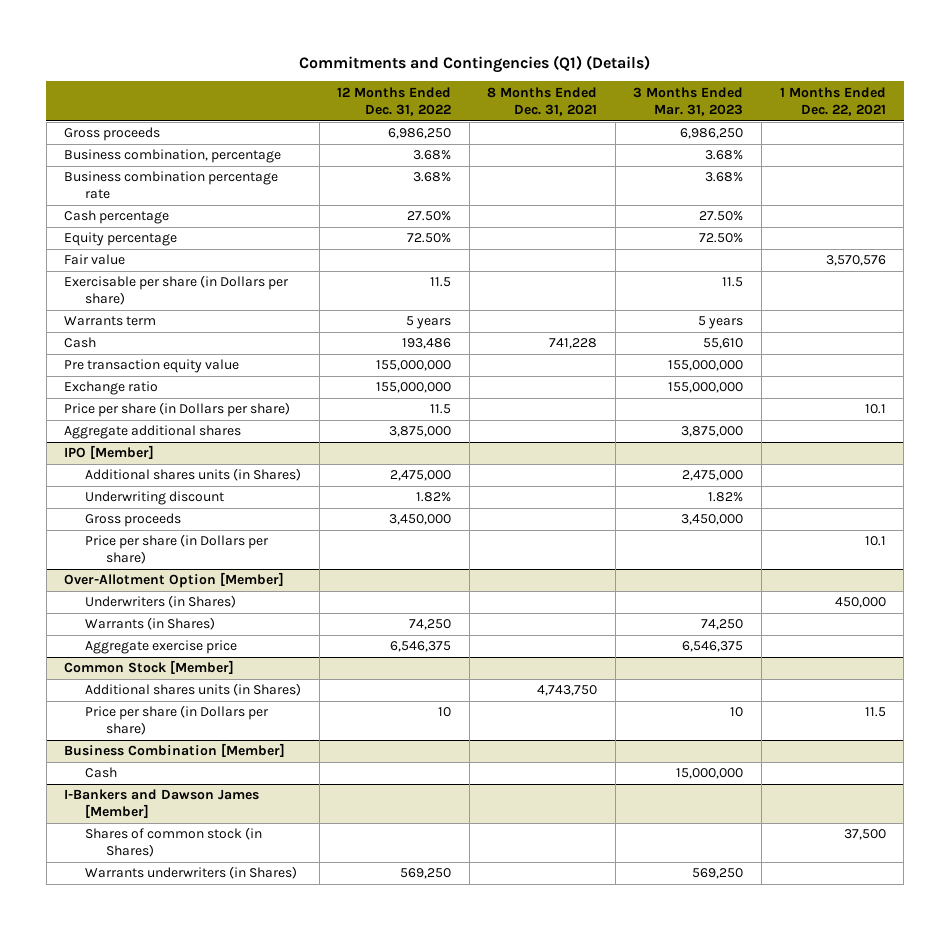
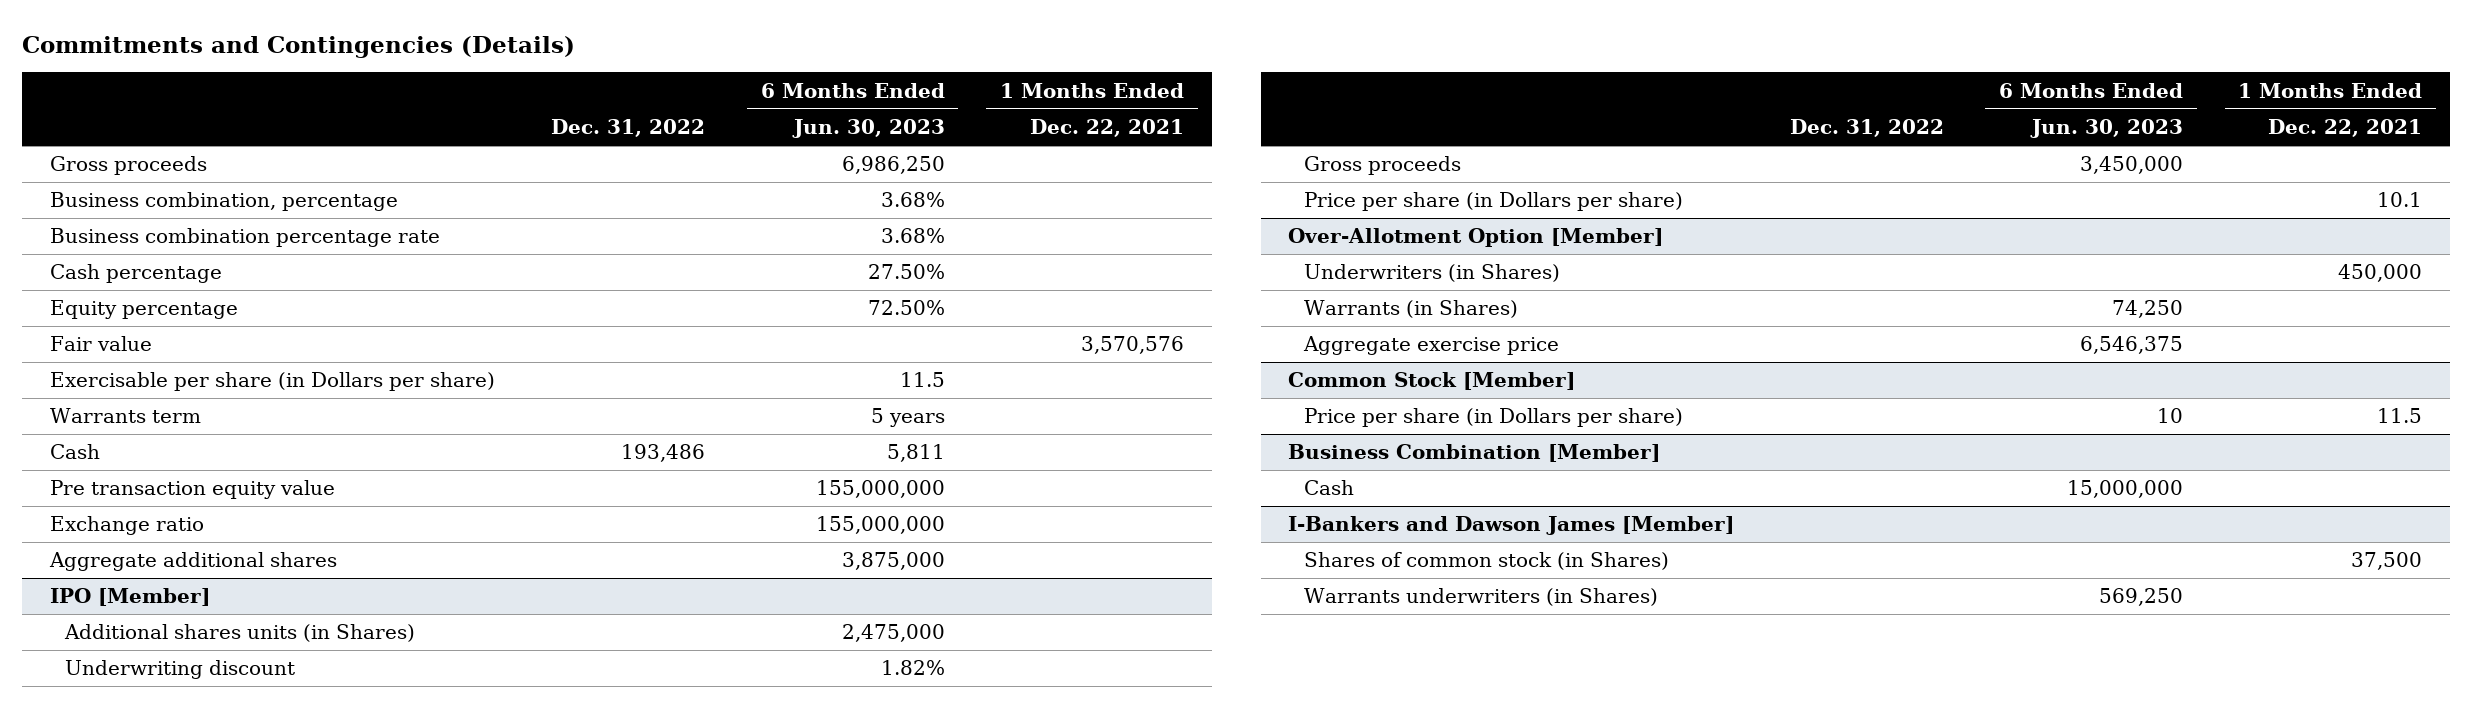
- Commitments and Contingencies (Q1) (Details)
+ Commitments and Contingencies (Details)
- | 12 Months Ended Dec. 31, 2022 | 8 Months Ended Dec. 31, 2021 | 3 Months Ended Mar. 31, 2023 | 1 Months Ended Dec. 22, 2021
+ | Dec. 31, 2022 | 6 Months Ended Jun. 30, 2023 | 1 Months Ended Dec. 22, 2021
- Price per share (in Dollars per share) | 11.5 | | | 10.1
@ Common Stock [Member]
- Additional shares units (in Shares) | | 4,743,750 | |

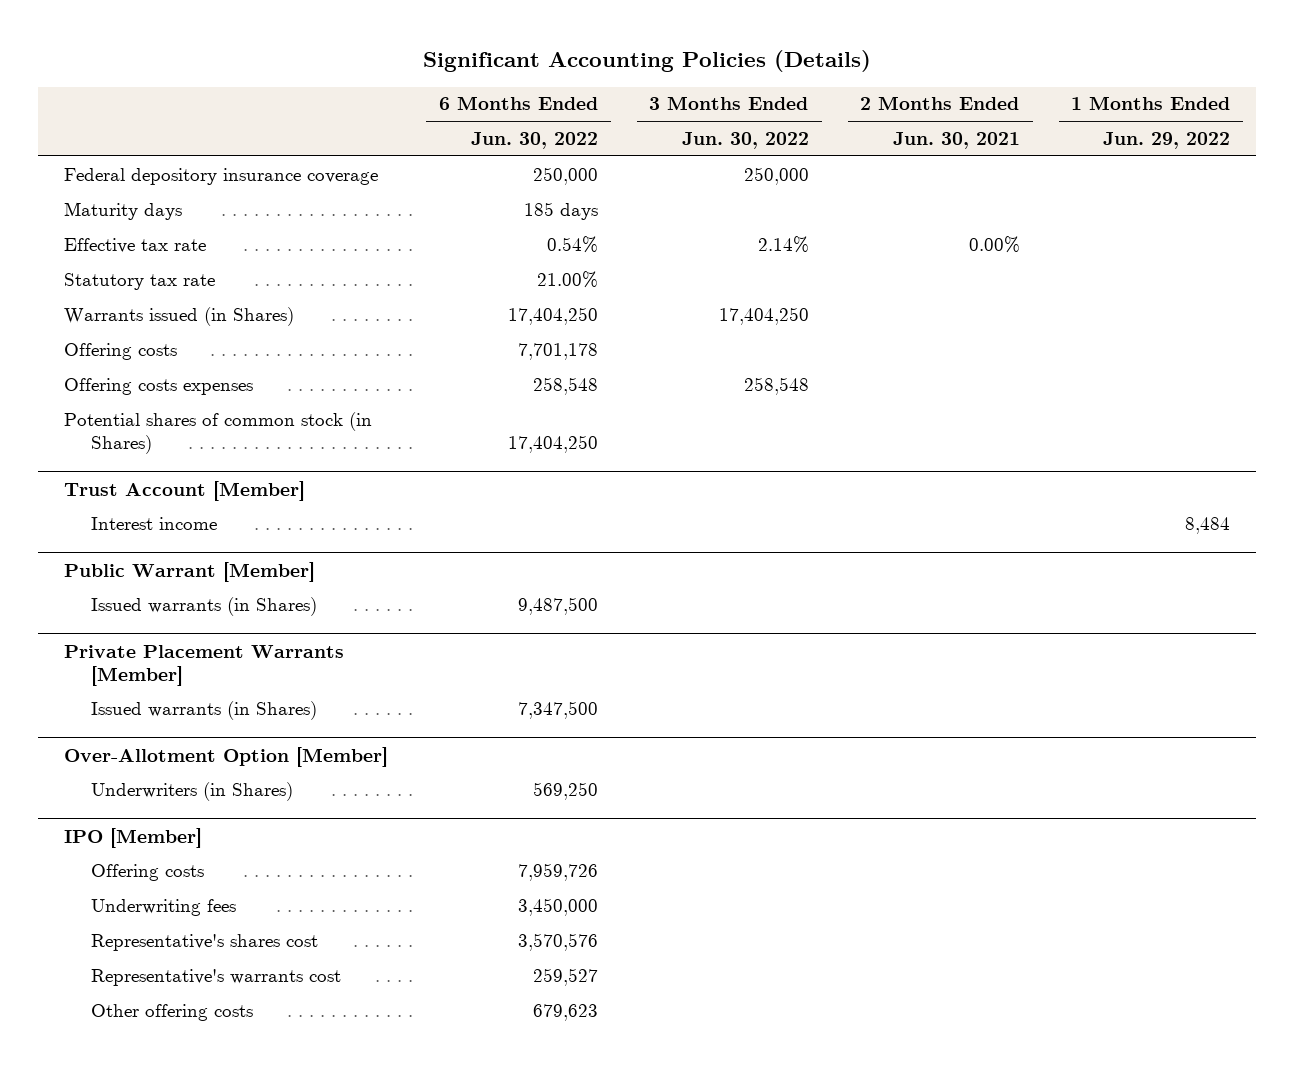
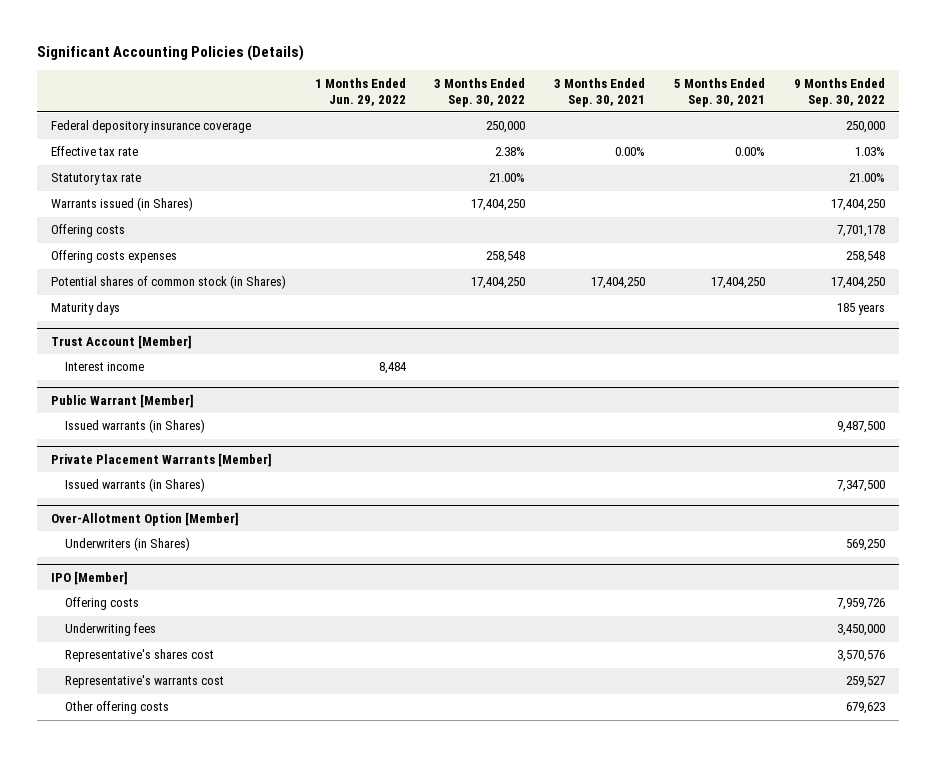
- | 6 Months Ended Jun. 30, 2022 | 3 Months Ended Jun. 30, 2022 | 2 Months Ended Jun. 30, 2021 | 1 Months Ended Jun. 29, 2022
+ | 1 Months Ended Jun. 29, 2022 | 3 Months Ended Sep. 30, 2022 | 3 Months Ended Sep. 30, 2021 | 5 Months Ended Sep. 30, 2021 | 9 Months Ended Sep. 30, 2022
moved down: Maturity days | | | | | 185 years

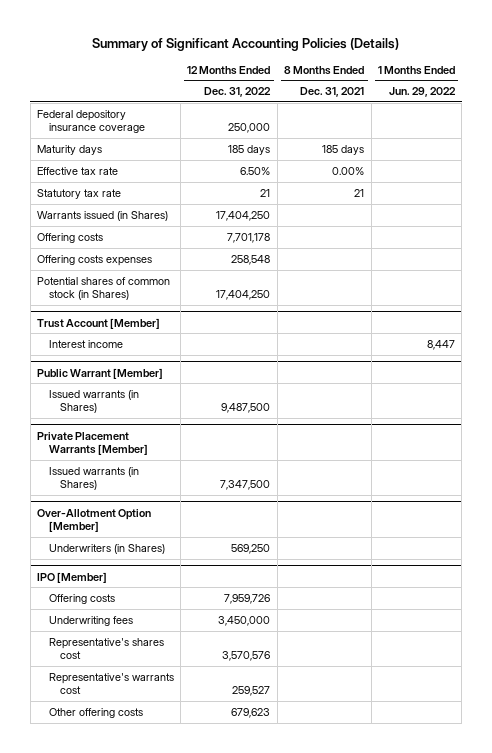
- Significant Accounting Policies (Details)
+ Summary of Significant Accounting Policies (Details)
- | 1 Months Ended Jun. 29, 2022 | 3 Months Ended Sep. 30, 2022 | 3 Months Ended Sep. 30, 2021 | 5 Months Ended Sep. 30, 2021 | 9 Months Ended Sep. 30, 2022
+ | 12 Months Ended Dec. 31, 2022 | 8 Months Ended Dec. 31, 2021 | 1 Months Ended Jun. 29, 2022
moved up: Maturity days | 185 days | 185 days |
@ Trust Account [Member]
- Interest income | 8,484 | | | |
+ Interest income | | | 8,447

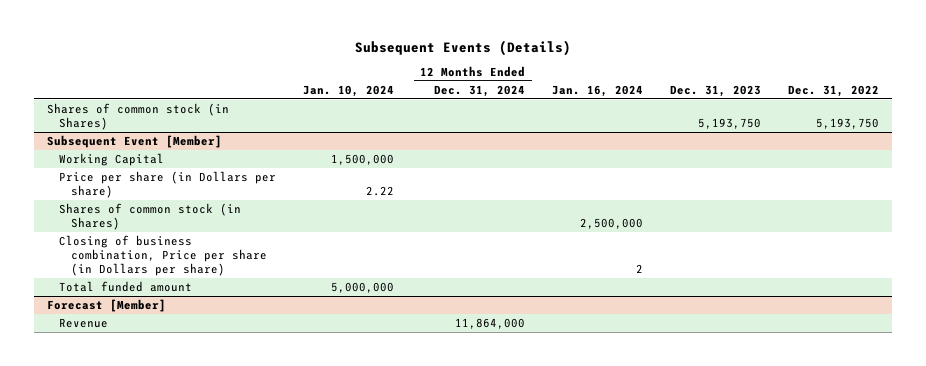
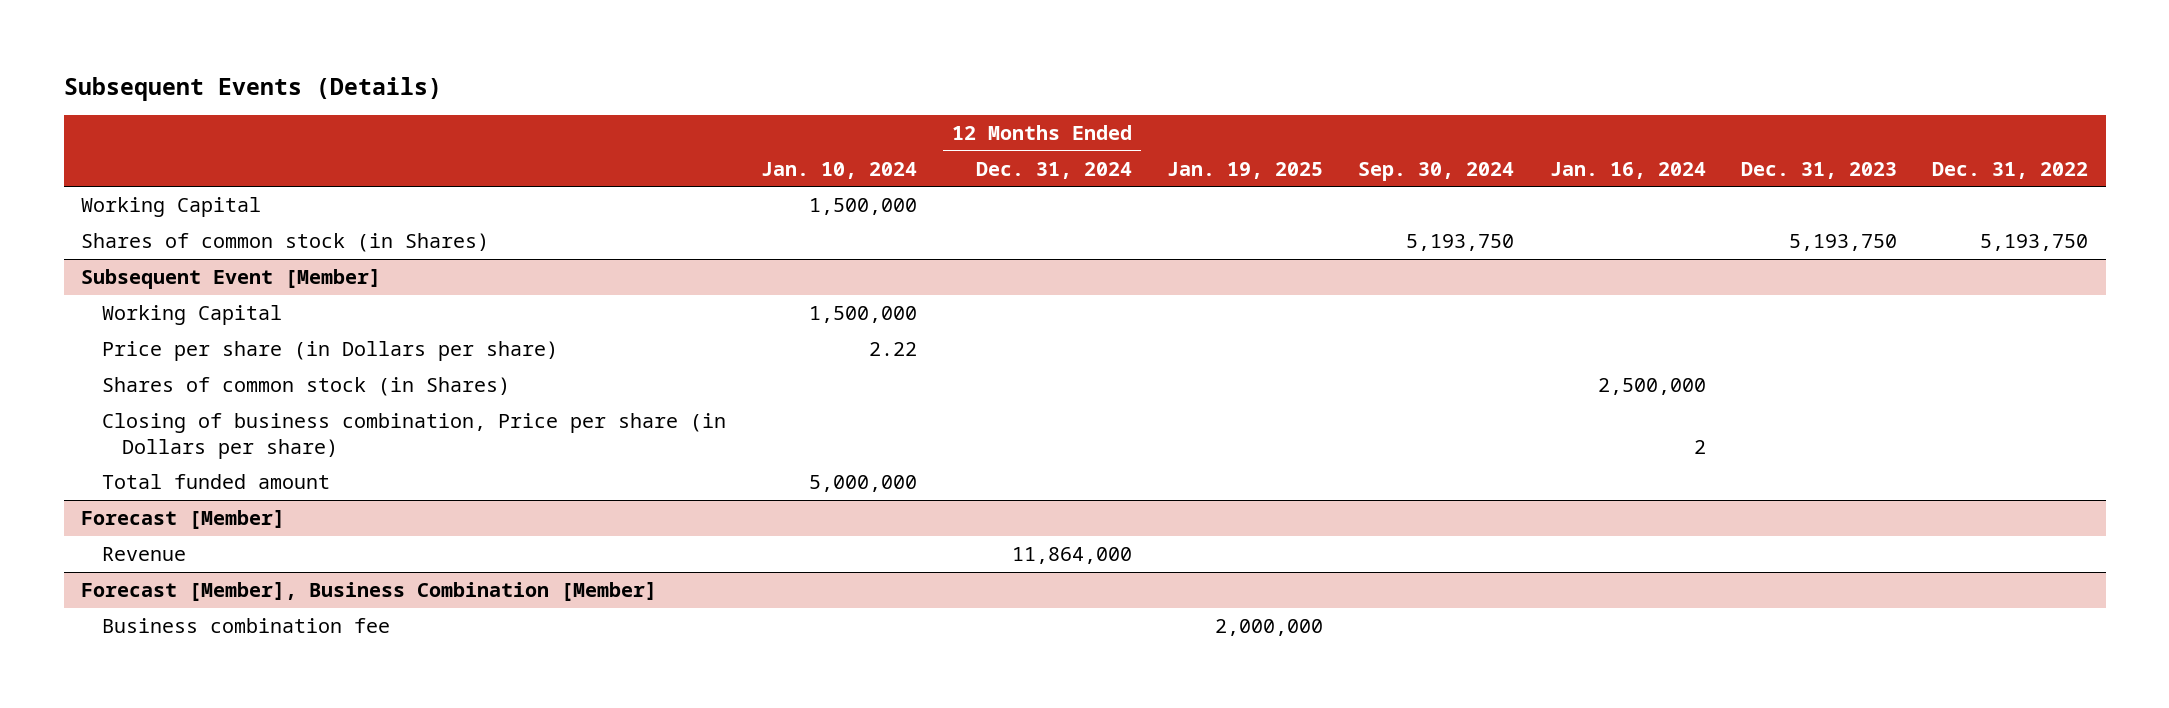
- | Jan. 10, 2024 | 12 Months Ended Dec. 31, 2024 | Jan. 16, 2024 | Dec. 31, 2023 | Dec. 31, 2022
+ | Jan. 10, 2024 | 12 Months Ended Dec. 31, 2024 | Jan. 19, 2025 | Sep. 30, 2024 | Jan. 16, 2024 | Dec. 31, 2023 | Dec. 31, 2022
+ Working Capital | 1,500,000 | | | | | |
+ Forecast [Member], Business Combination [Member]
+ Business combination fee | | | 2,000,000 | | | |

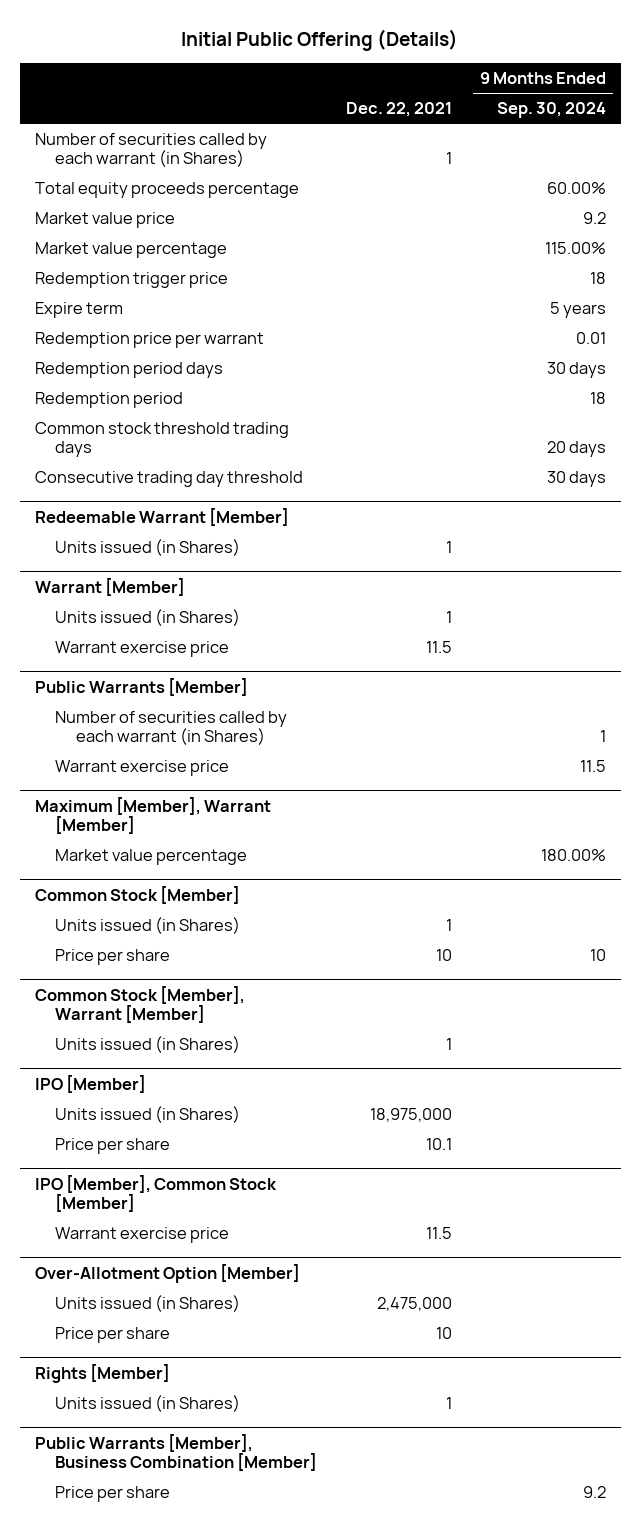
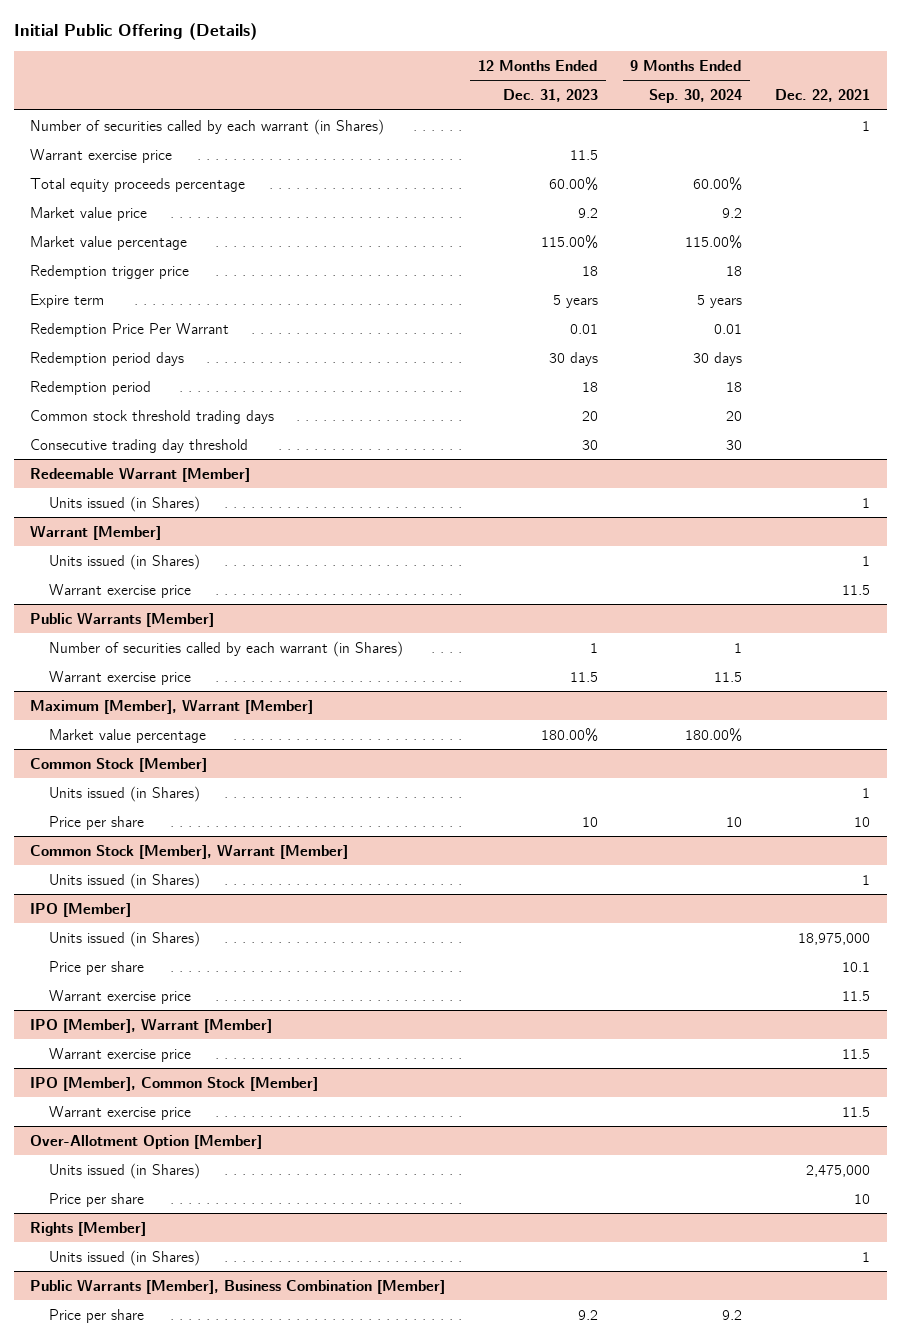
- | Dec. 22, 2021 | 9 Months Ended Sep. 30, 2024
+ | 12 Months Ended Dec. 31, 2023 | 9 Months Ended Sep. 30, 2024 | Dec. 22, 2021
+ Warrant exercise price | 11.5 | |
- Redemption price per warrant | | 0.01
+ Redemption Price Per Warrant | 0.01 | 0.01 |
- Common stock threshold trading days | | 20 days
- Consecutive trading day threshold | | 30 days
+ Common stock threshold trading days | 20 | 20 |
+ Consecutive trading day threshold | 30 | 30 |
@ IPO [Member]
+ Warrant exercise price | | | 11.5
+ IPO [Member], Warrant [Member]
+ Warrant exercise price | | | 11.5

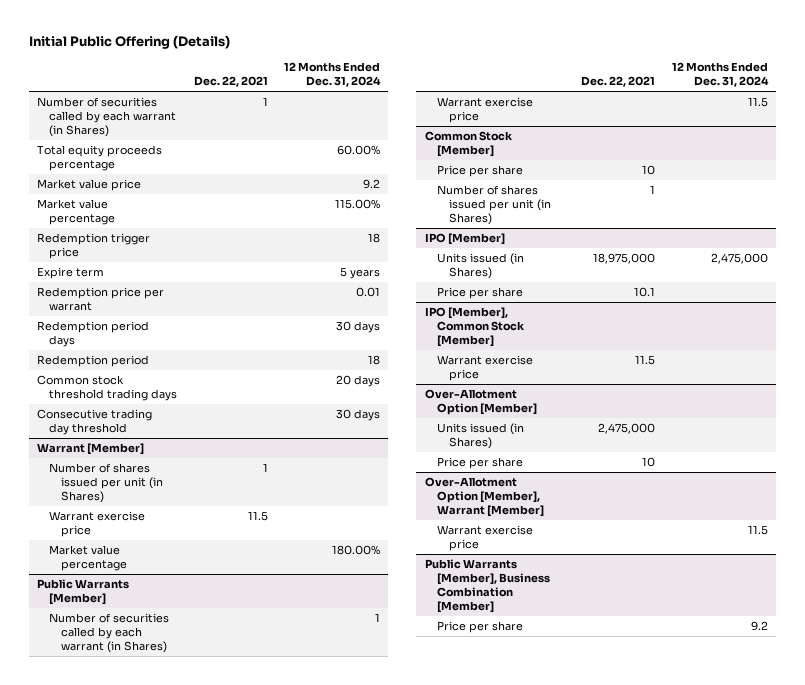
- | 12 Months Ended Dec. 31, 2023 | 9 Months Ended Sep. 30, 2024 | Dec. 22, 2021
+ | Dec. 22, 2021 | 12 Months Ended Dec. 31, 2024
- Warrant exercise price | 11.5 | |
- Redemption Price Per Warrant | 0.01 | 0.01 |
+ Redemption price per warrant | | 0.01
- Redeemable Warrant [Member]
- Units issued (in Shares) | | | 1
@ Warrant [Member]
- Units issued (in Shares) | | | 1
+ Number of shares issued per unit (in Shares) | 1 |
+ Market value percentage | | 180.00%
- Maximum [Member], Warrant [Member]
- Market value percentage | 180.00% | 180.00% |
@ Common Stock [Member]
- Units issued (in Shares) | | | 1
- Common Stock [Member], Warrant [Member]
- Units issued (in Shares) | | | 1
@ Common Stock [Member]
+ Number of shares issued per unit (in Shares) | 1 |
@ IPO [Member]
- Warrant exercise price | | | 11.5
- IPO [Member], Warrant [Member]
- Warrant exercise price | | | 11.5
- Rights [Member]
- Units issued (in Shares) | | | 1
+ Over-Allotment Option [Member], Warrant [Member]
+ Warrant exercise price | | 11.5

